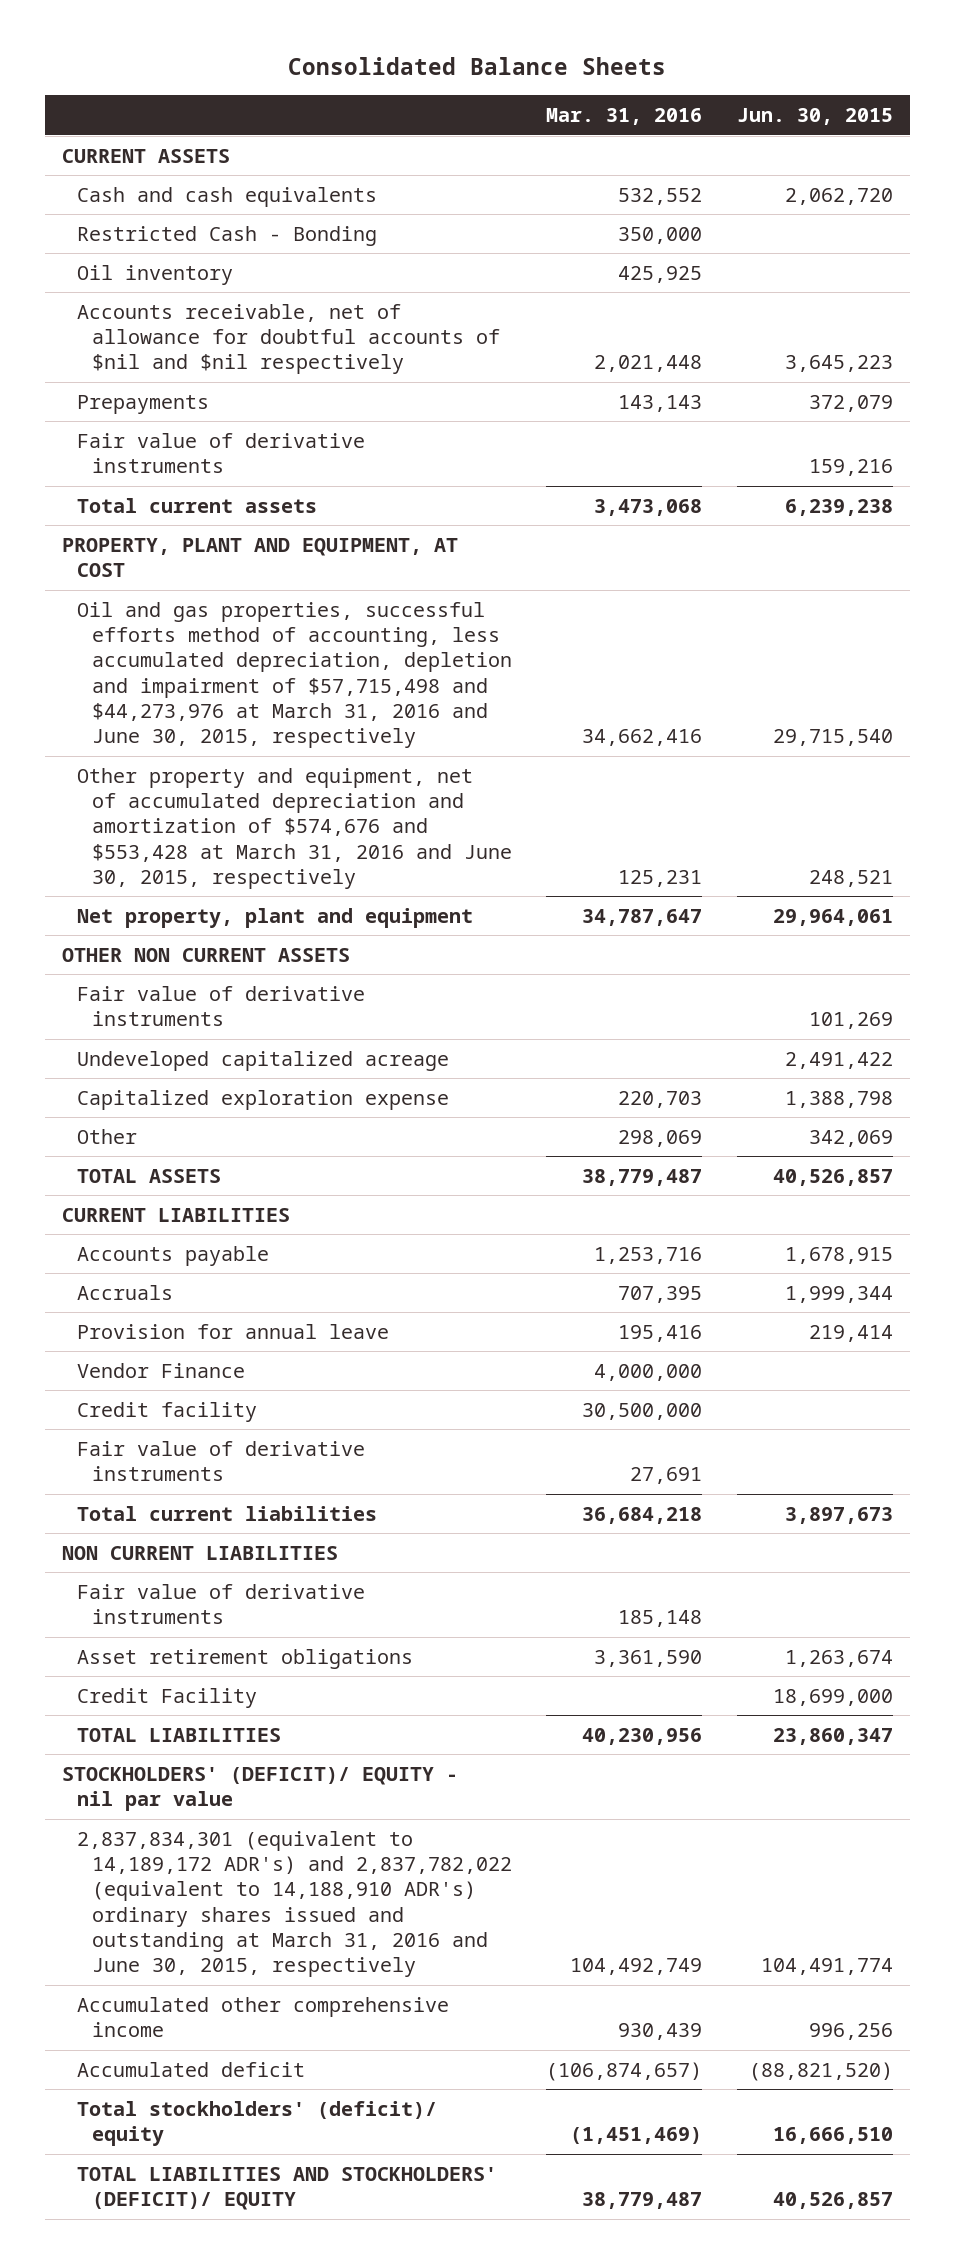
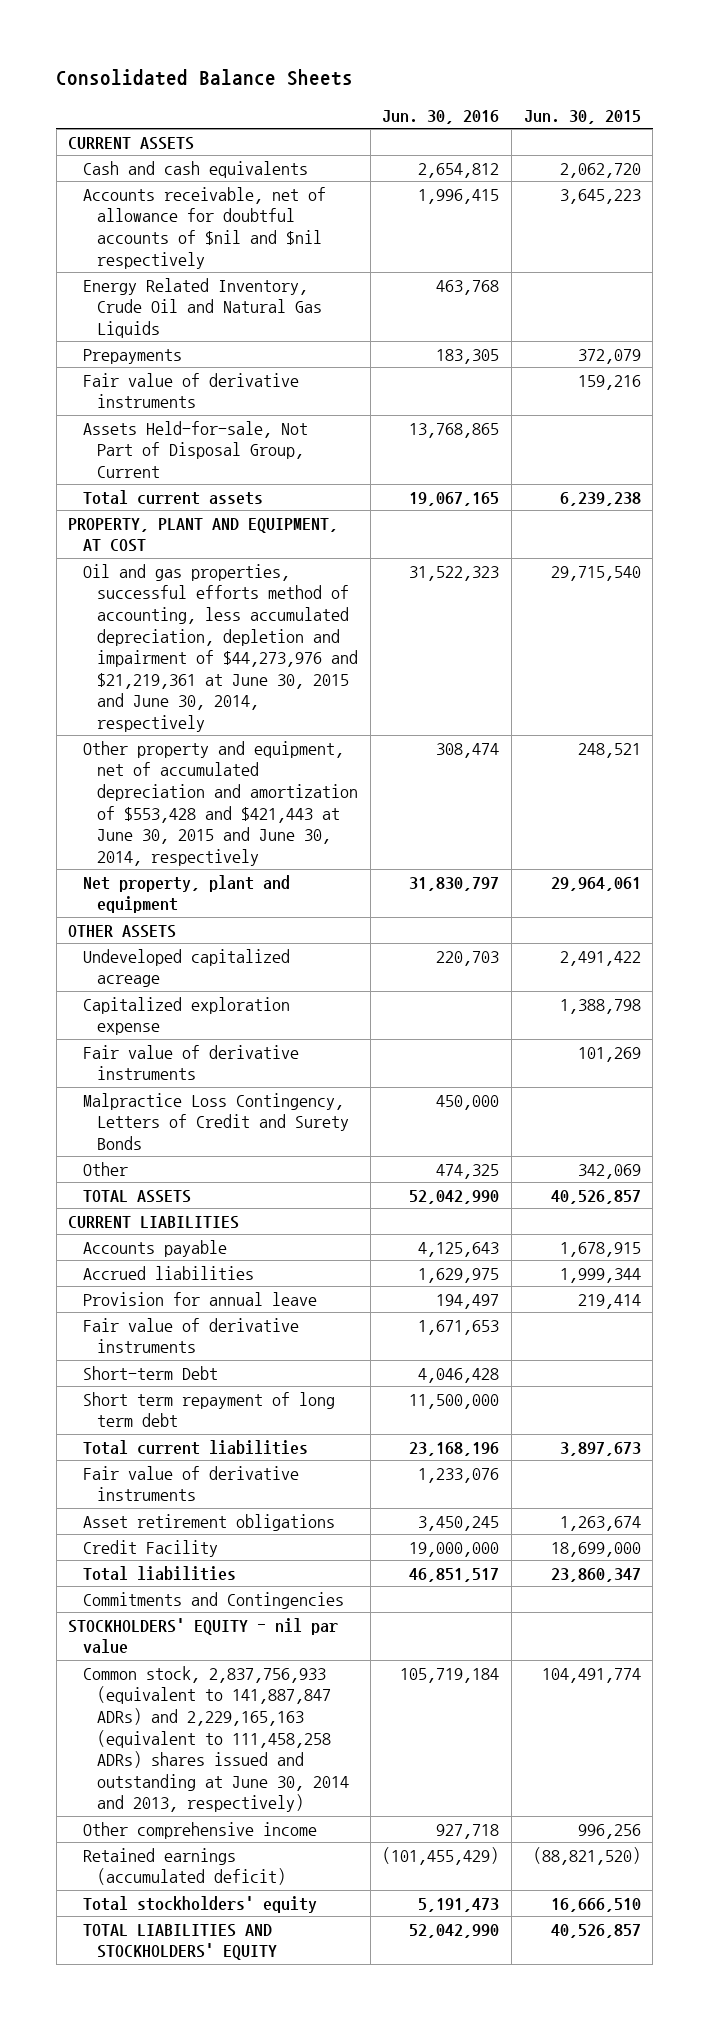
- | Mar. 31, 2016 | Jun. 30, 2015
+ | Jun. 30, 2016 | Jun. 30, 2015
- Restricted Cash - Bonding | 350,000 |
- Oil inventory | 425,925 |
+ Energy Related Inventory, Crude Oil and Natural Gas Liquids | 463,768 |
+ Assets Held-for-sale, Not Part of Disposal Group, Current | 13,768,865 |
- Oil and gas properties, successful efforts method of accounting, less accumulated depreciation, depletion and impairment of $57,715,498 and $44,273,976 at March 31, 2016 and June 30, 2015, respectively | 34,662,416 | 29,715,540
- Other property and equipment, net of accumulated depreciation and amortization of $574,676 and $553,428 at March 31, 2016 and June 30, 2015, respectively | 125,231 | 248,521
+ Oil and gas properties, successful efforts method of accounting, less accumulated depreciation, depletion and impairment of $44,273,976 and $21,219,361 at June 30, 2015 and June 30, 2014, respectively | 31,522,323 | 29,715,540
+ Other property and equipment, net of accumulated depreciation and amortization of $553,428 and $421,443 at June 30, 2015 and June 30, 2014, respectively | 308,474 | 248,521
- OTHER NON CURRENT ASSETS
+ OTHER ASSETS
moved down: Fair value of derivative instruments | | 101,269
+ Malpractice Loss Contingency, Letters of Credit and Surety Bonds | 450,000 |
- Accruals | 707,395 | 1,999,344
+ Accrued liabilities | 1,629,975 | 1,999,344
- Vendor Finance | 4,000,000 |
- Credit facility | 30,500,000 |
+ Short-term Debt | 4,046,428 |
+ Short term repayment of long term debt | 11,500,000 |
- NON CURRENT LIABILITIES
- TOTAL LIABILITIES | 40,230,956 | 23,860,347
- STOCKHOLDERS' (DEFICIT)/ EQUITY - nil par value
- 2,837,834,301 (equivalent to 14,189,172 ADR's) and 2,837,782,022 (equivalent to 14,188,910 ADR's) ordinary shares issued and outstanding at March 31, 2016 and June 30, 2015, respectively | 104,492,749 | 104,491,774
- Accumulated other comprehensive income | 930,439 | 996,256
- Accumulated deficit | (106,874,657) | (88,821,520)
- Total stockholders' (deficit)/ equity | (1,451,469) | 16,666,510
- TOTAL LIABILITIES AND STOCKHOLDERS' (DEFICIT)/ EQUITY | 38,779,487 | 40,526,857
+ Total liabilities | 46,851,517 | 23,860,347
+ Commitments and Contingencies
+ STOCKHOLDERS' EQUITY - nil par value
+ Common stock, 2,837,756,933 (equivalent to 141,887,847 ADRs) and 2,229,165,163 (equivalent to 111,458,258 ADRs) shares issued and outstanding at June 30, 2014 and 2013, respectively) | 105,719,184 | 104,491,774
+ Other comprehensive income | 927,718 | 996,256
+ Retained earnings (accumulated deficit) | (101,455,429) | (88,821,520)
+ Total stockholders' equity | 5,191,473 | 16,666,510
+ TOTAL LIABILITIES AND STOCKHOLDERS' EQUITY | 52,042,990 | 40,526,857

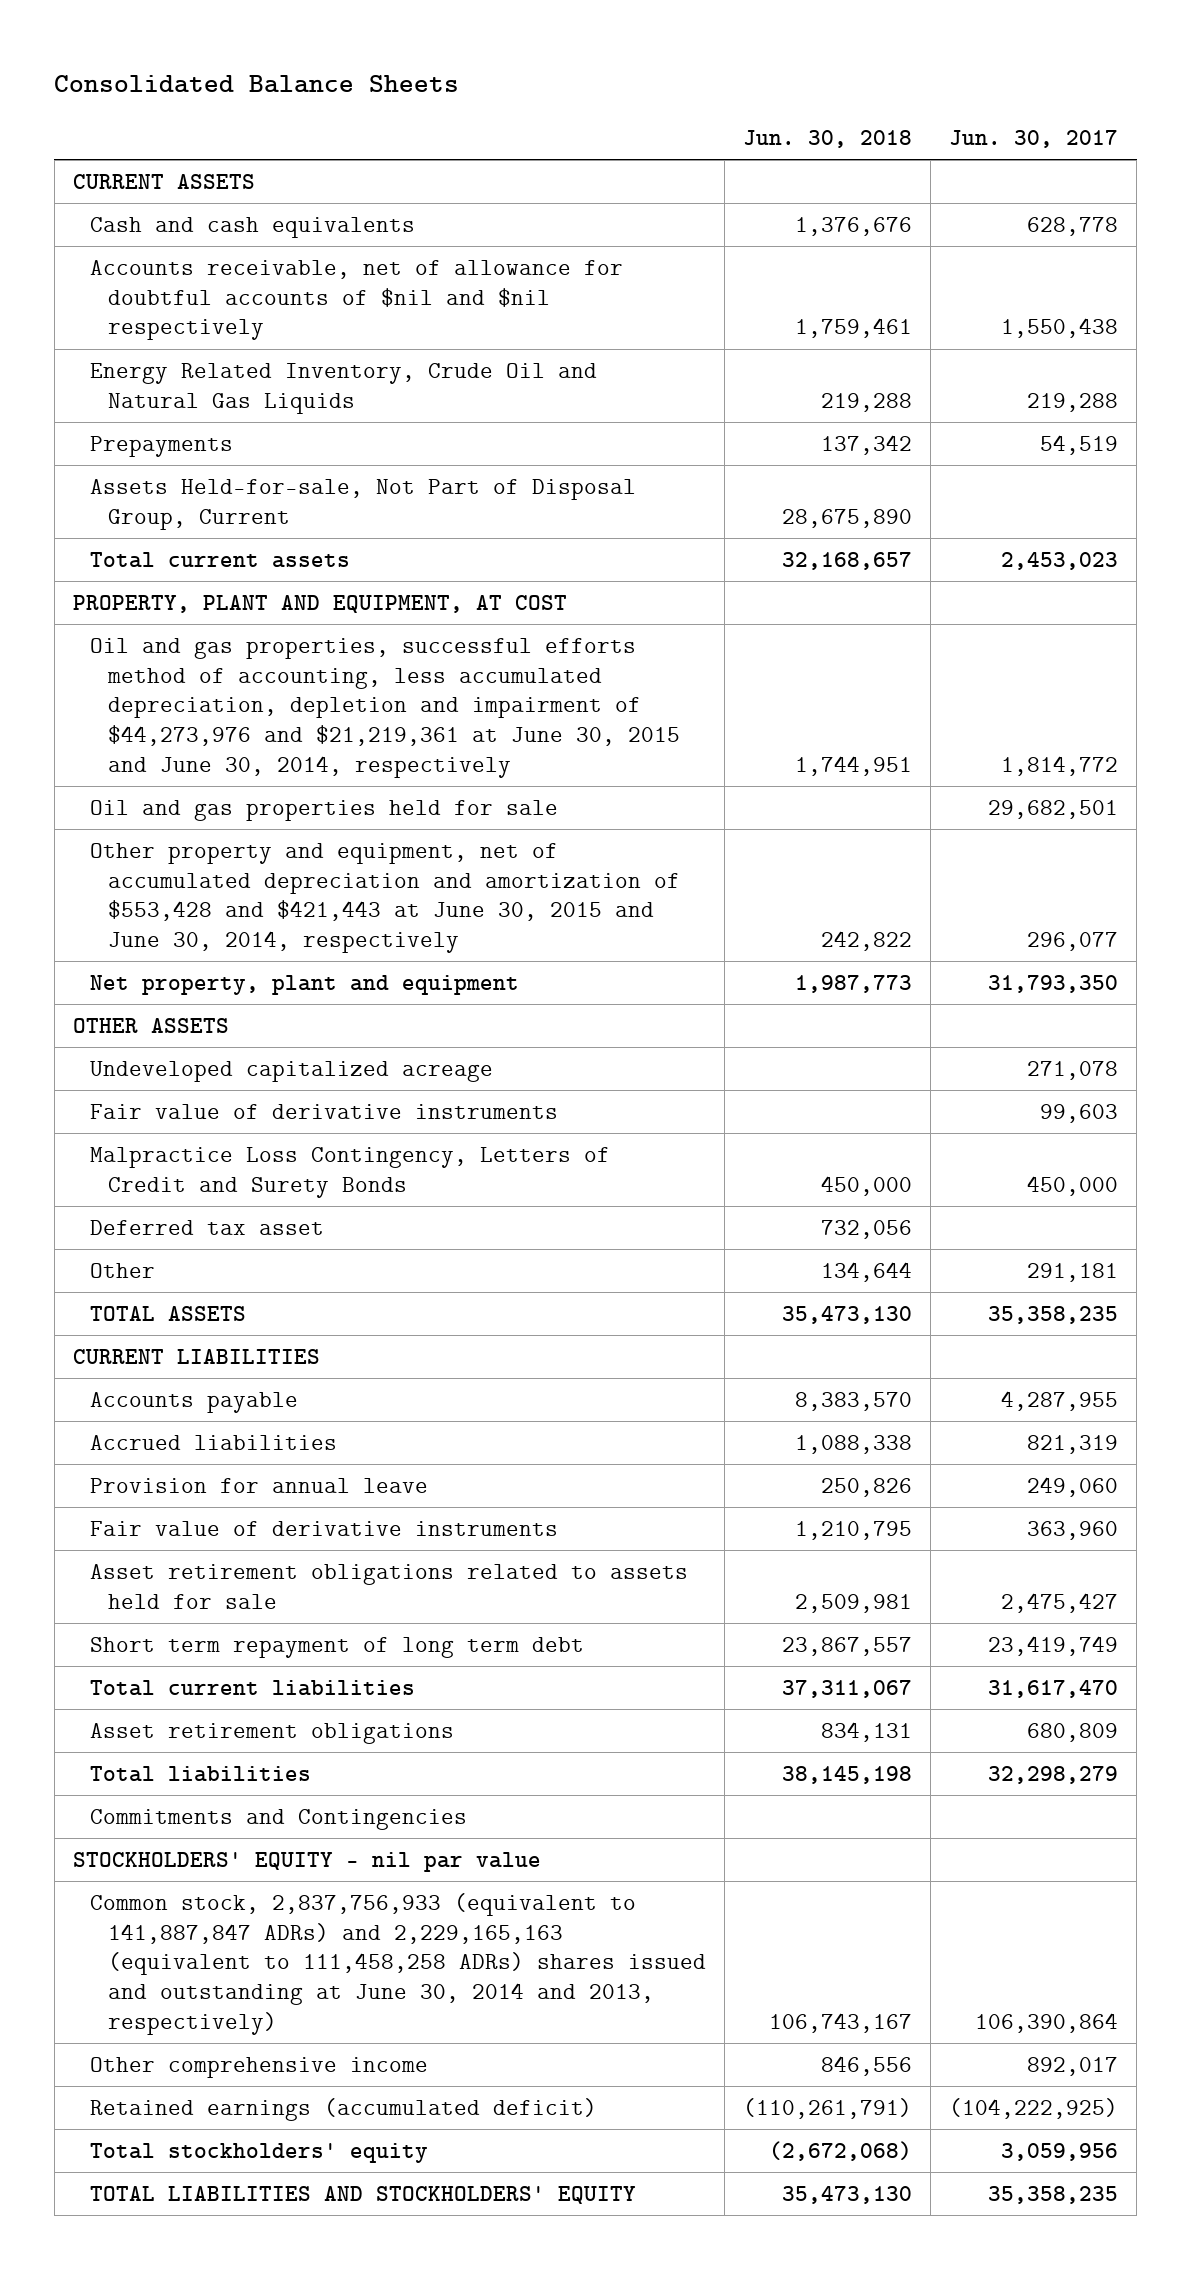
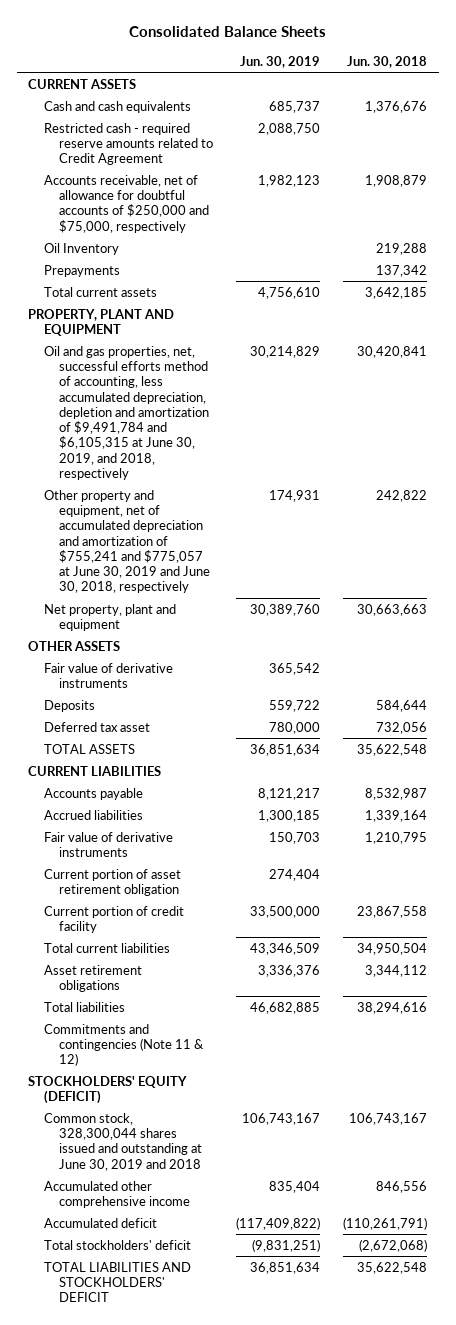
- | Jun. 30, 2018 | Jun. 30, 2017
+ | Jun. 30, 2019 | Jun. 30, 2018
- Accounts receivable, net of allowance for doubtful accounts of $nil and $nil respectively | 1,759,461 | 1,550,438
- Energy Related Inventory, Crude Oil and Natural Gas Liquids | 219,288 | 219,288
+ Restricted cash - required reserve amounts related to Credit Agreement | 2,088,750 |
+ Accounts receivable, net of allowance for doubtful accounts of $250,000 and $75,000, respectively | 1,982,123 | 1,908,879
+ Oil Inventory | | 219,288
- Assets Held-for-sale, Not Part of Disposal Group, Current | 28,675,890 |
- Total current assets | 32,168,657 | 2,453,023
- PROPERTY, PLANT AND EQUIPMENT, AT COST
- Oil and gas properties, successful efforts method of accounting, less accumulated depreciation, depletion and impairment of $44,273,976 and $21,219,361 at June 30, 2015 and June 30, 2014, respectively | 1,744,951 | 1,814,772
- Oil and gas properties held for sale | | 29,682,501
- Other property and equipment, net of accumulated depreciation and amortization of $553,428 and $421,443 at June 30, 2015 and June 30, 2014, respectively | 242,822 | 296,077
- Net property, plant and equipment | 1,987,773 | 31,793,350
+ Total current assets | 4,756,610 | 3,642,185
+ PROPERTY, PLANT AND EQUIPMENT
+ Oil and gas properties, net, successful efforts method of accounting, less accumulated depreciation, depletion and amortization of $9,491,784 and $6,105,315 at June 30, 2019, and 2018, respectively | 30,214,829 | 30,420,841
+ Other property and equipment, net of accumulated depreciation and amortization of $755,241 and $775,057 at June 30, 2019 and June 30, 2018, respectively | 174,931 | 242,822
+ Net property, plant and equipment | 30,389,760 | 30,663,663
- Undeveloped capitalized acreage | | 271,078
- Malpractice Loss Contingency, Letters of Credit and Surety Bonds | 450,000 | 450,000
+ Deposits | 559,722 | 584,644
- Other | 134,644 | 291,181
- TOTAL ASSETS | 35,473,130 | 35,358,235
+ TOTAL ASSETS | 36,851,634 | 35,622,548
- Accounts payable | 8,383,570 | 4,287,955
- Accrued liabilities | 1,088,338 | 821,319
- Provision for annual leave | 250,826 | 249,060
+ Accounts payable | 8,121,217 | 8,532,987
+ Accrued liabilities | 1,300,185 | 1,339,164
- Asset retirement obligations related to assets held for sale | 2,509,981 | 2,475,427
- Short term repayment of long term debt | 23,867,557 | 23,419,749
- Total current liabilities | 37,311,067 | 31,617,470
- Asset retirement obligations | 834,131 | 680,809
- Total liabilities | 38,145,198 | 32,298,279
- Commitments and Contingencies
- STOCKHOLDERS' EQUITY - nil par value
- Common stock, 2,837,756,933 (equivalent to 141,887,847 ADRs) and 2,229,165,163 (equivalent to 111,458,258 ADRs) shares issued and outstanding at June 30, 2014 and 2013, respectively) | 106,743,167 | 106,390,864
- Other comprehensive income | 846,556 | 892,017
- Retained earnings (accumulated deficit) | (110,261,791) | (104,222,925)
- Total stockholders' equity | (2,672,068) | 3,059,956
- TOTAL LIABILITIES AND STOCKHOLDERS' EQUITY | 35,473,130 | 35,358,235
+ Current portion of asset retirement obligation | 274,404 |
+ Current portion of credit facility | 33,500,000 | 23,867,558
+ Total current liabilities | 43,346,509 | 34,950,504
+ Asset retirement obligations | 3,336,376 | 3,344,112
+ Total liabilities | 46,682,885 | 38,294,616
+ Commitments and contingencies (Note 11 & 12)
+ STOCKHOLDERS' EQUITY (DEFICIT)
+ Common stock, 328,300,044 shares issued and outstanding at June 30, 2019 and 2018 | 106,743,167 | 106,743,167
+ Accumulated other comprehensive income | 835,404 | 846,556
+ Accumulated deficit | (117,409,822) | (110,261,791)
+ Total stockholders' deficit | (9,831,251) | (2,672,068)
+ TOTAL LIABILITIES AND STOCKHOLDERS' DEFICIT | 36,851,634 | 35,622,548

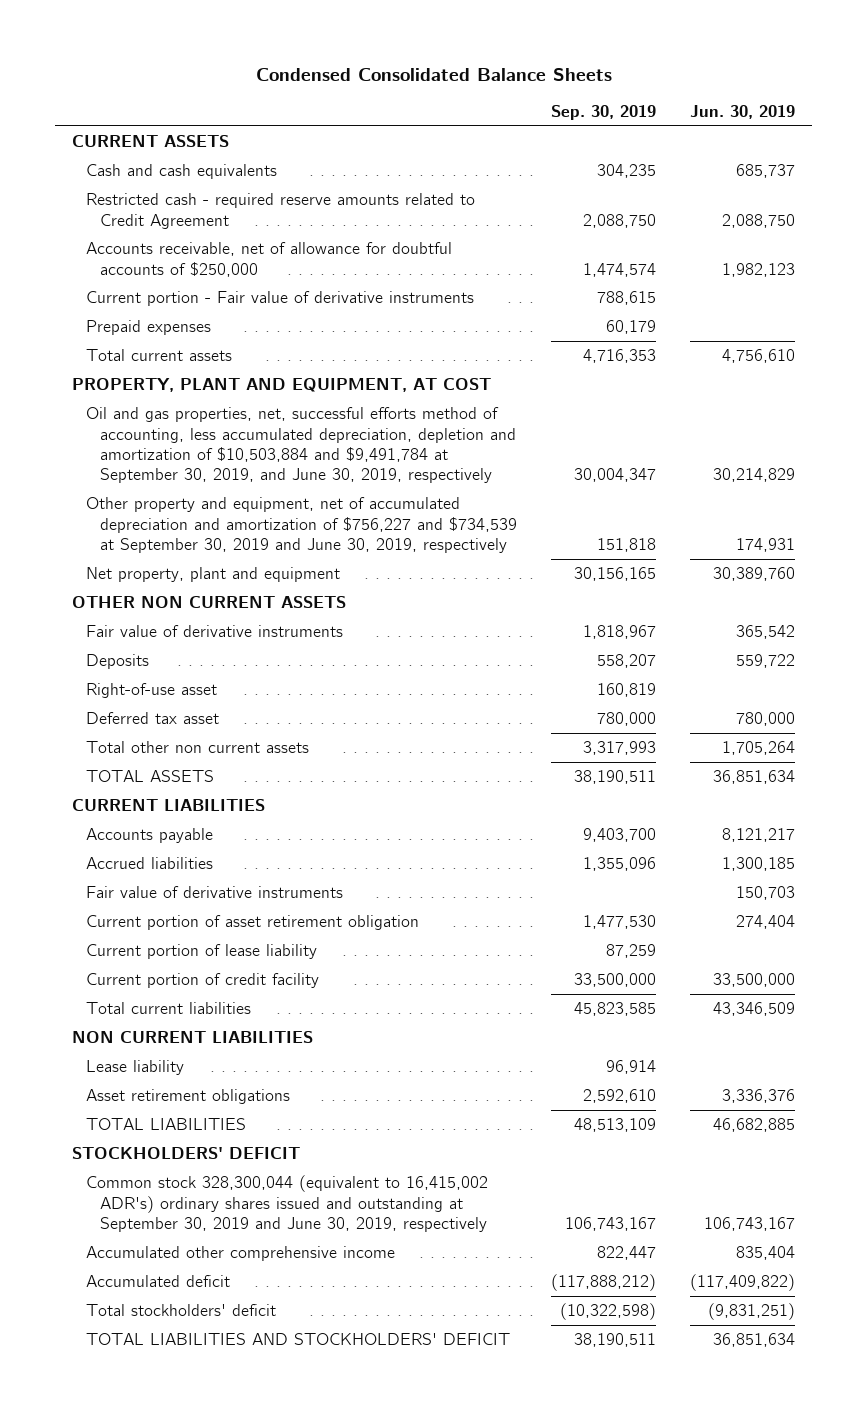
- Consolidated Balance Sheets
+ Condensed Consolidated Balance Sheets
- | Jun. 30, 2019 | Jun. 30, 2018
+ | Sep. 30, 2019 | Jun. 30, 2019
- Accounts receivable, net of allowance for doubtful accounts of $250,000 and $75,000, respectively | 1,982,123 | 1,908,879
- Oil Inventory | | 219,288
- Prepayments | | 137,342
+ Accounts receivable, net of allowance for doubtful accounts of $250,000 | 1,474,574 | 1,982,123
+ Current portion - Fair value of derivative instruments | 788,615 |
+ Prepaid expenses | 60,179 |
- PROPERTY, PLANT AND EQUIPMENT
- Oil and gas properties, net, successful efforts method of accounting, less accumulated depreciation, depletion and amortization of $9,491,784 and $6,105,315 at June 30, 2019, and 2018, respectively | 30,214,829 | 30,420,841
- Other property and equipment, net of accumulated depreciation and amortization of $755,241 and $775,057 at June 30, 2019 and June 30, 2018, respectively | 174,931 | 242,822
+ PROPERTY, PLANT AND EQUIPMENT, AT COST
+ Oil and gas properties, net, successful efforts method of accounting, less accumulated depreciation, depletion and amortization of $10,503,884 and $9,491,784 at September 30, 2019, and June 30, 2019, respectively | 30,004,347 | 30,214,829
+ Other property and equipment, net of accumulated depreciation and amortization of $756,227 and $734,539 at September 30, 2019 and June 30, 2019, respectively | 151,818 | 174,931
- OTHER ASSETS
+ OTHER NON CURRENT ASSETS
+ Right-of-use asset | 160,819 |
+ Total other non current assets | 3,317,993 | 1,705,264
+ Current portion of lease liability | 87,259 |
+ NON CURRENT LIABILITIES
+ Lease liability | 96,914 |
- Total liabilities | 46,682,885 | 38,294,616
- Commitments and contingencies (Note 11 & 12)
- STOCKHOLDERS' EQUITY (DEFICIT)
- Common stock, 328,300,044 shares issued and outstanding at June 30, 2019 and 2018 | 106,743,167 | 106,743,167
+ TOTAL LIABILITIES | 48,513,109 | 46,682,885
+ STOCKHOLDERS' DEFICIT
+ Common stock 328,300,044 (equivalent to 16,415,002 ADR's) ordinary shares issued and outstanding at September 30, 2019 and June 30, 2019, respectively | 106,743,167 | 106,743,167

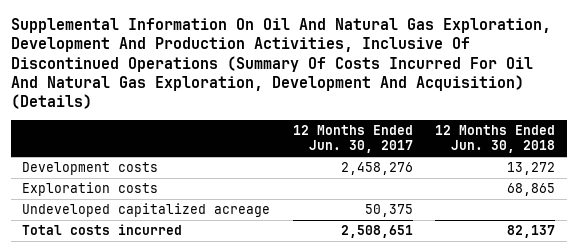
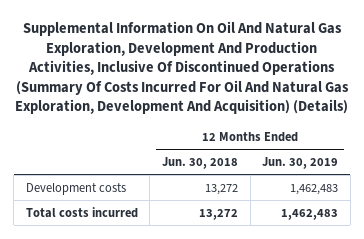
- | 12 Months Ended Jun. 30, 2017 | 12 Months Ended Jun. 30, 2018
+ | 12 Months Ended Jun. 30, 2018 | 12 Months Ended Jun. 30, 2019
- Exploration costs | | 68,865
- Undeveloped capitalized acreage | 50,375 |
- Total costs incurred | 2,508,651 | 82,137
+ Total costs incurred | 13,272 | 1,462,483

